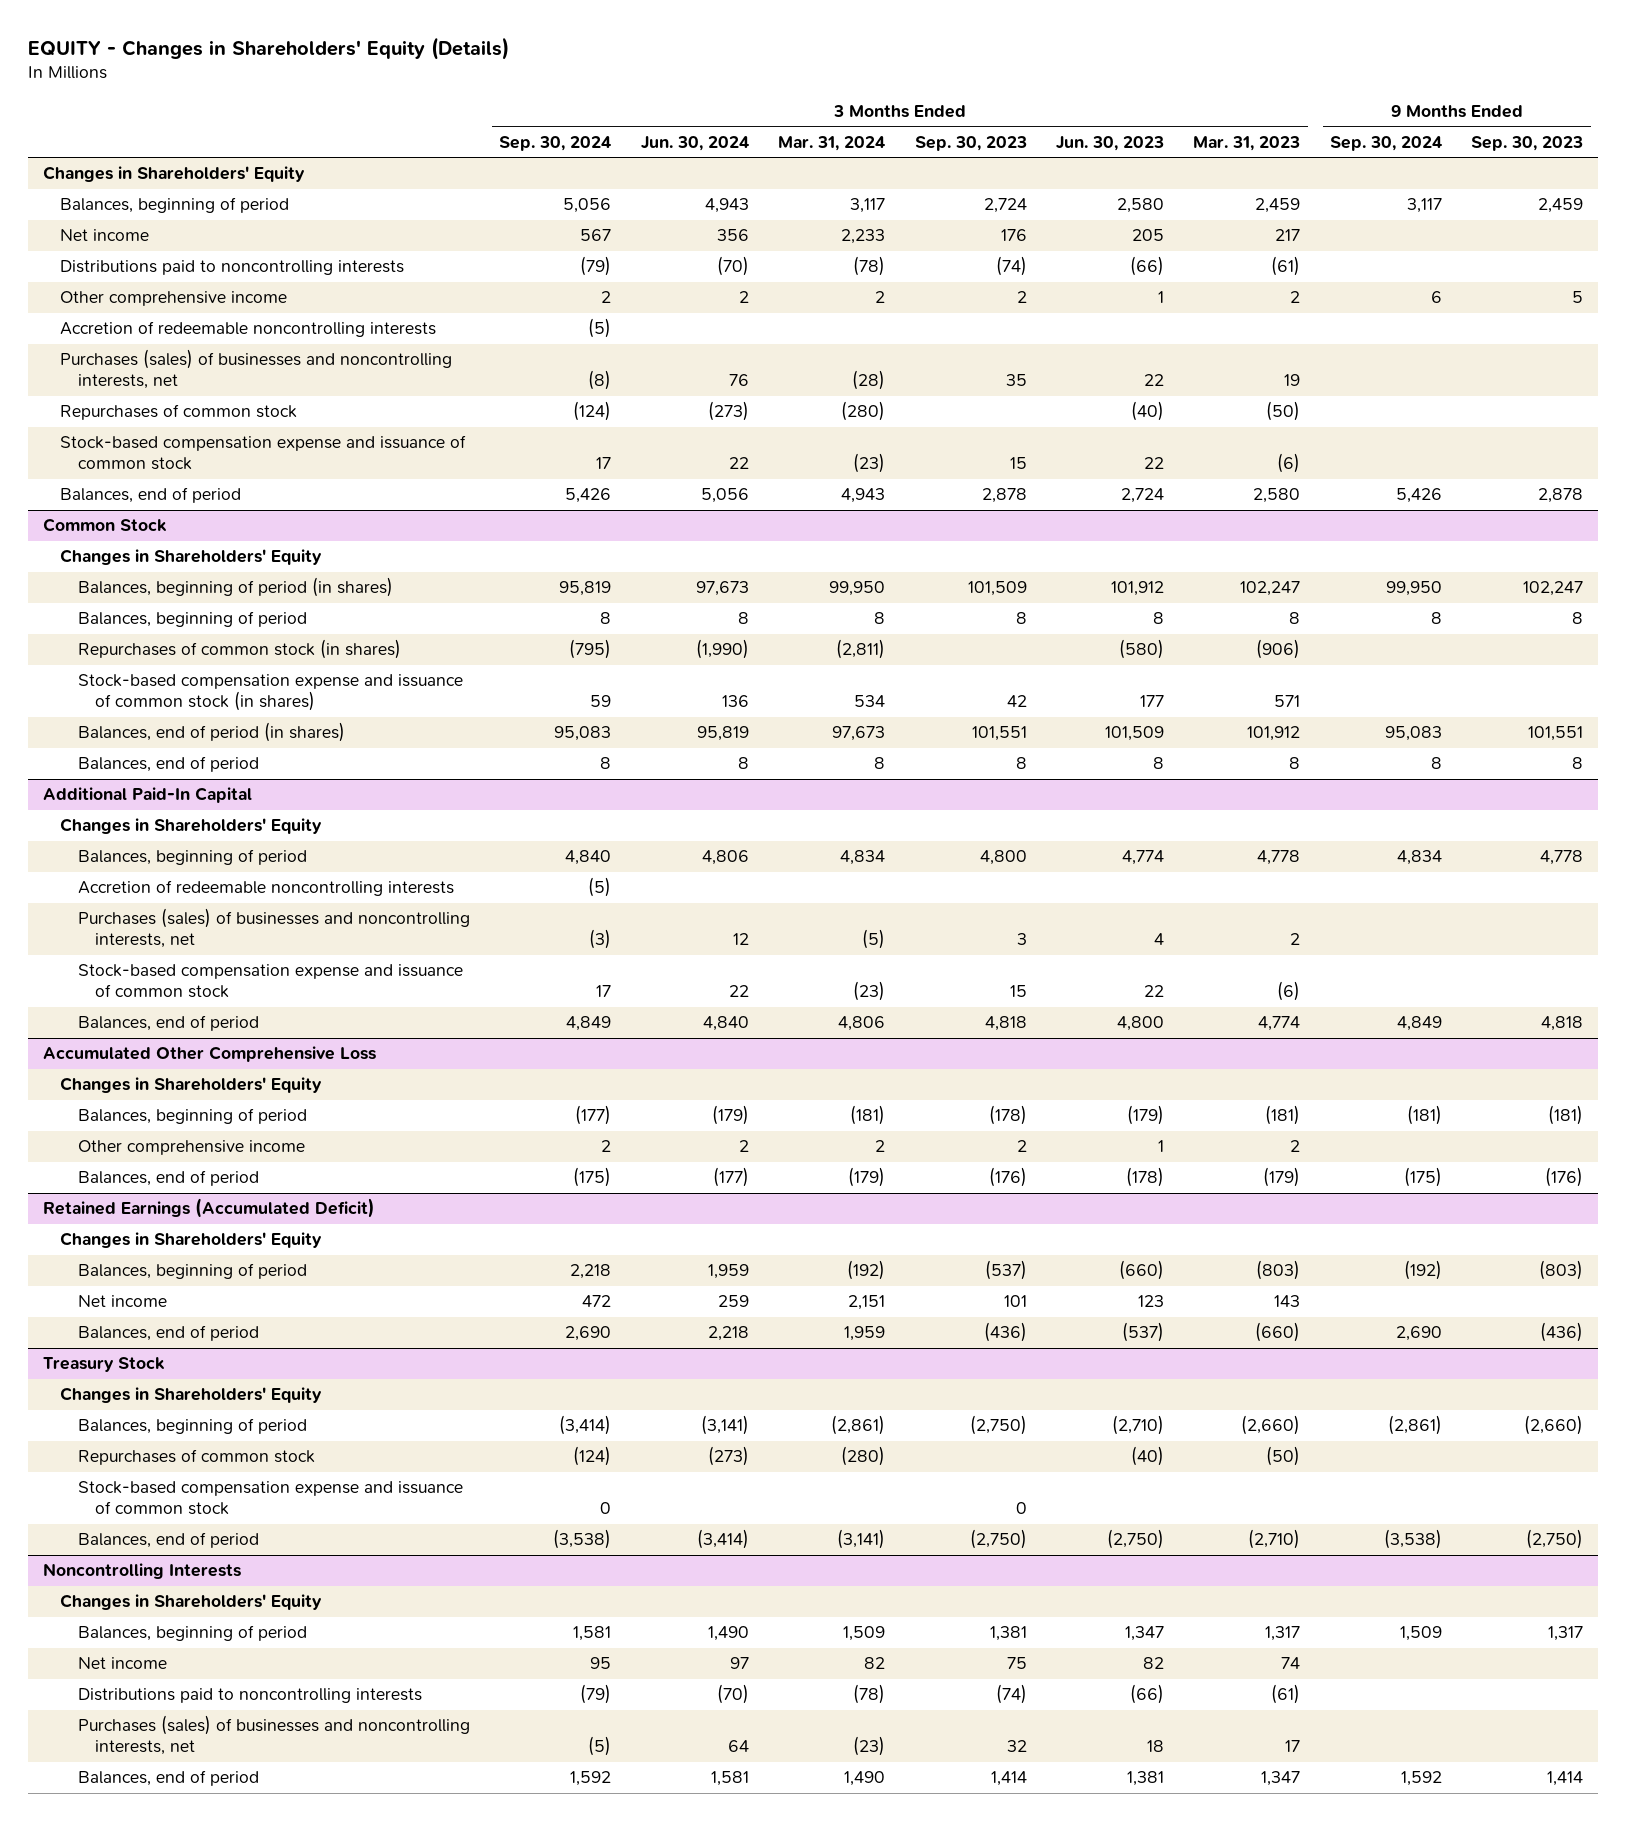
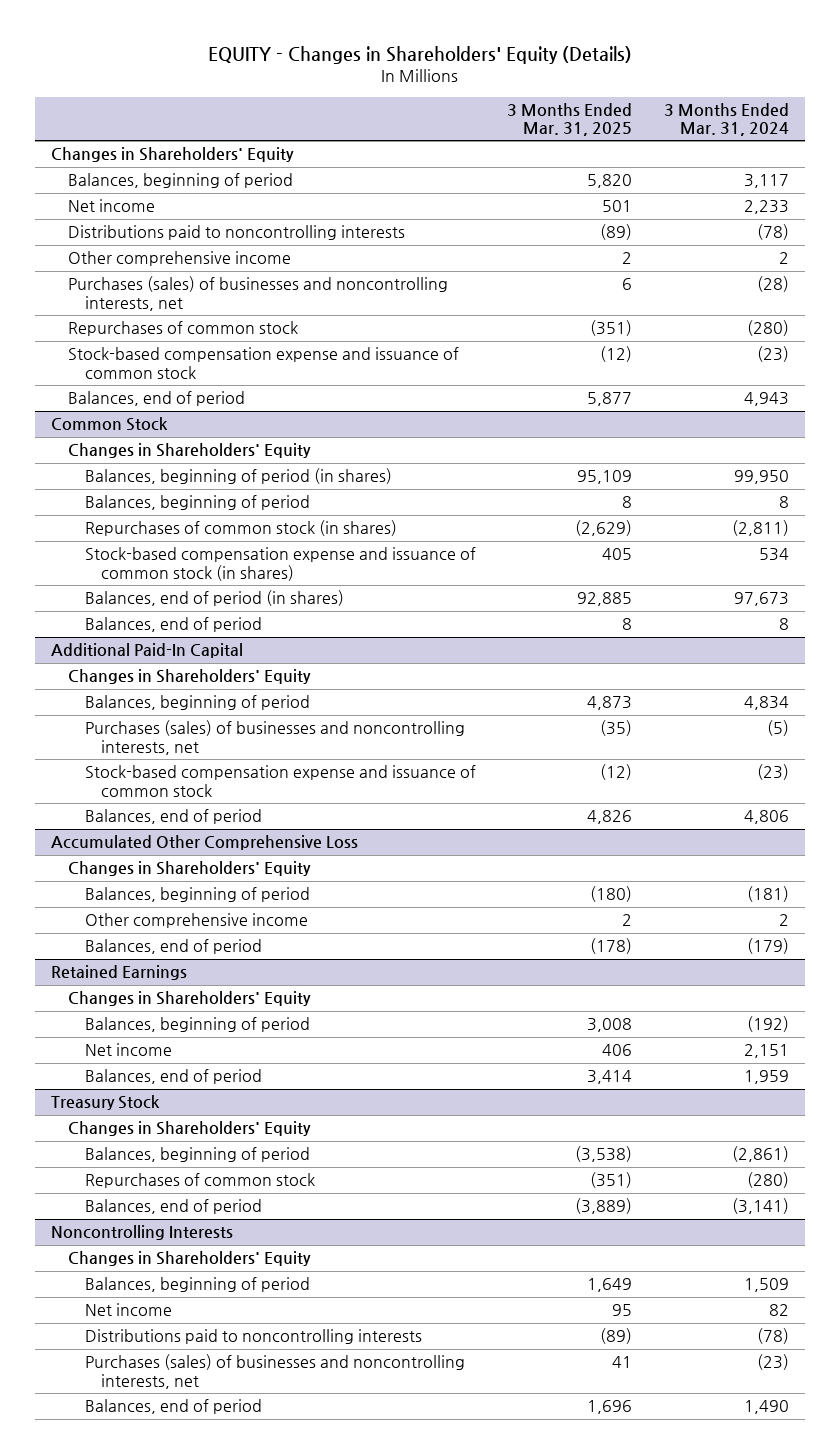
- | 3 Months Ended Sep. 30, 2024 | 3 Months Ended Jun. 30, 2024 | 3 Months Ended Mar. 31, 2024 | 3 Months Ended Sep. 30, 2023 | 3 Months Ended Jun. 30, 2023 | 3 Months Ended Mar. 31, 2023 | 9 Months Ended Sep. 30, 2024 | 9 Months Ended Sep. 30, 2023
+ | 3 Months Ended Mar. 31, 2025 | 3 Months Ended Mar. 31, 2024
- Accretion of redeemable noncontrolling interests | (5) | | | | | | |
@ Additional Paid-In Capital
- Accretion of redeemable noncontrolling interests | (5) | | | | | | |
- Retained Earnings (Accumulated Deficit)
+ Retained Earnings
@ Treasury Stock
- Stock-based compensation expense and issuance of common stock | 0 | | | 0 | | | |

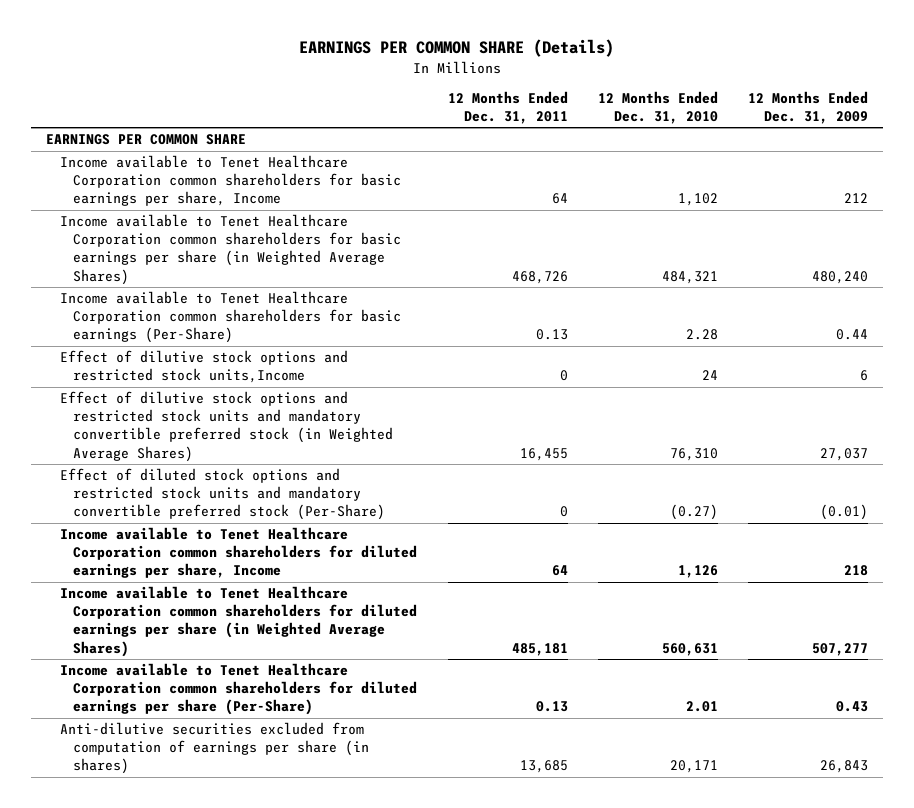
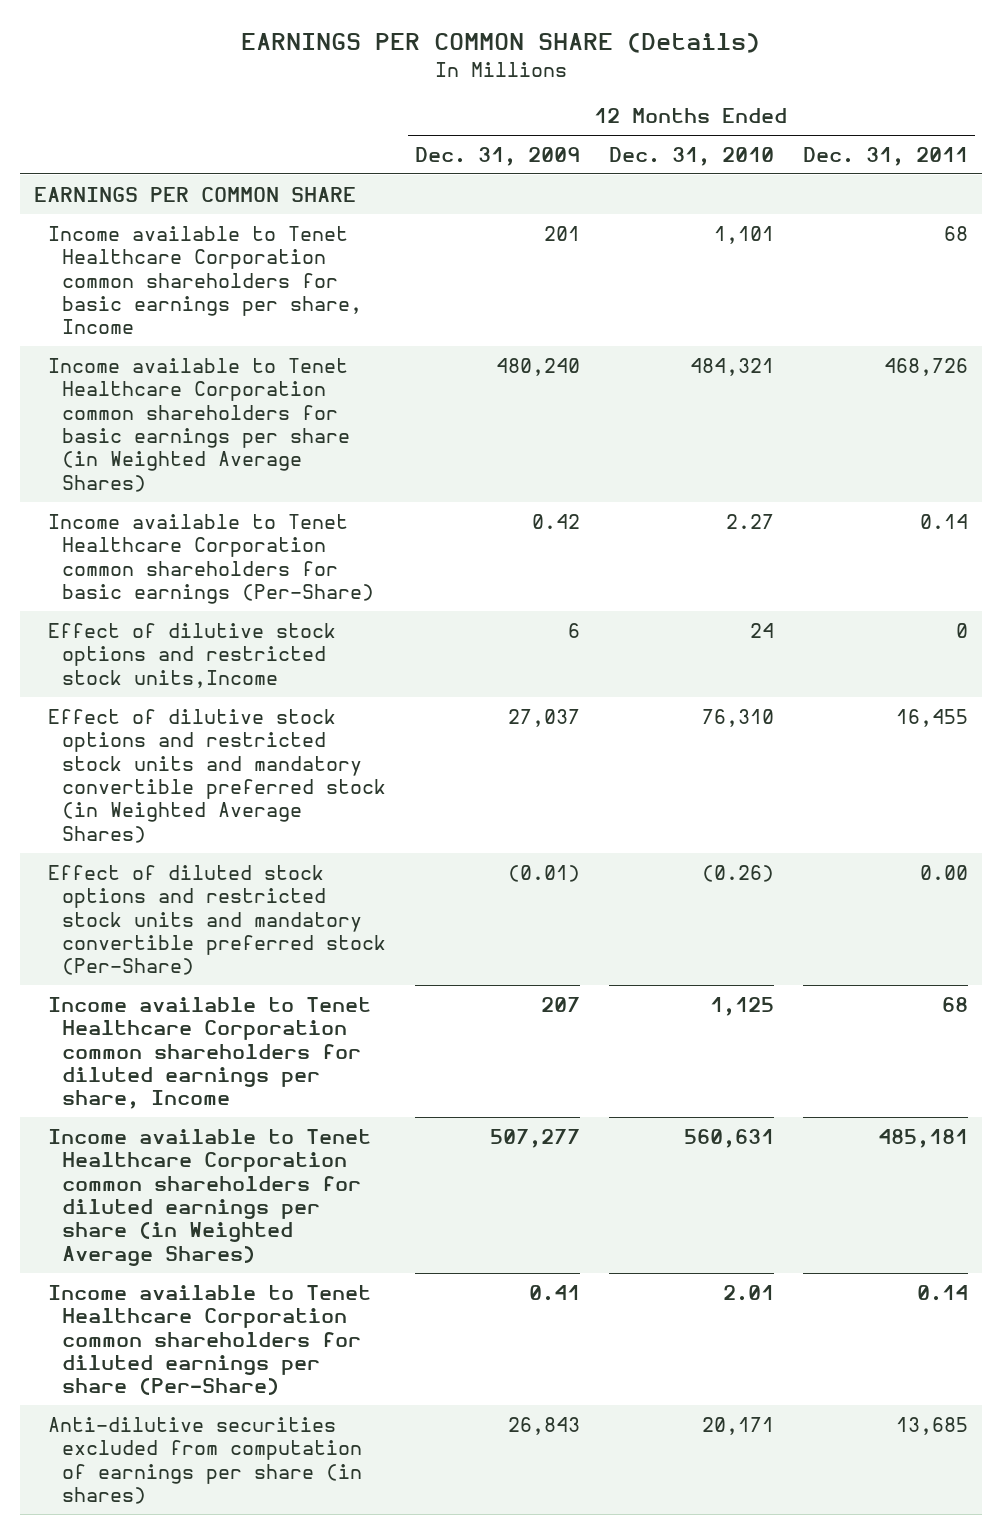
- | 12 Months Ended Dec. 31, 2011 | 12 Months Ended Dec. 31, 2010 | 12 Months Ended Dec. 31, 2009
+ | 12 Months Ended Dec. 31, 2009 | 12 Months Ended Dec. 31, 2010 | 12 Months Ended Dec. 31, 2011
- Income available to Tenet Healthcare Corporation common shareholders for basic earnings per share, Income | 64 | 1,102 | 212
+ Income available to Tenet Healthcare Corporation common shareholders for basic earnings per share, Income | 201 | 1,101 | 68
- Income available to Tenet Healthcare Corporation common shareholders for basic earnings (Per-Share) | 0.13 | 2.28 | 0.44
+ Income available to Tenet Healthcare Corporation common shareholders for basic earnings (Per-Share) | 0.42 | 2.27 | 0.14
- Effect of diluted stock options and restricted stock units and mandatory convertible preferred stock (Per-Share) | 0 | (0.27) | (0.01)
- Income available to Tenet Healthcare Corporation common shareholders for diluted earnings per share, Income | 64 | 1,126 | 218
+ Effect of diluted stock options and restricted stock units and mandatory convertible preferred stock (Per-Share) | (0.01) | (0.26) | 0.00
+ Income available to Tenet Healthcare Corporation common shareholders for diluted earnings per share, Income | 207 | 1,125 | 68
- Income available to Tenet Healthcare Corporation common shareholders for diluted earnings per share (Per-Share) | 0.13 | 2.01 | 0.43
+ Income available to Tenet Healthcare Corporation common shareholders for diluted earnings per share (Per-Share) | 0.41 | 2.01 | 0.14

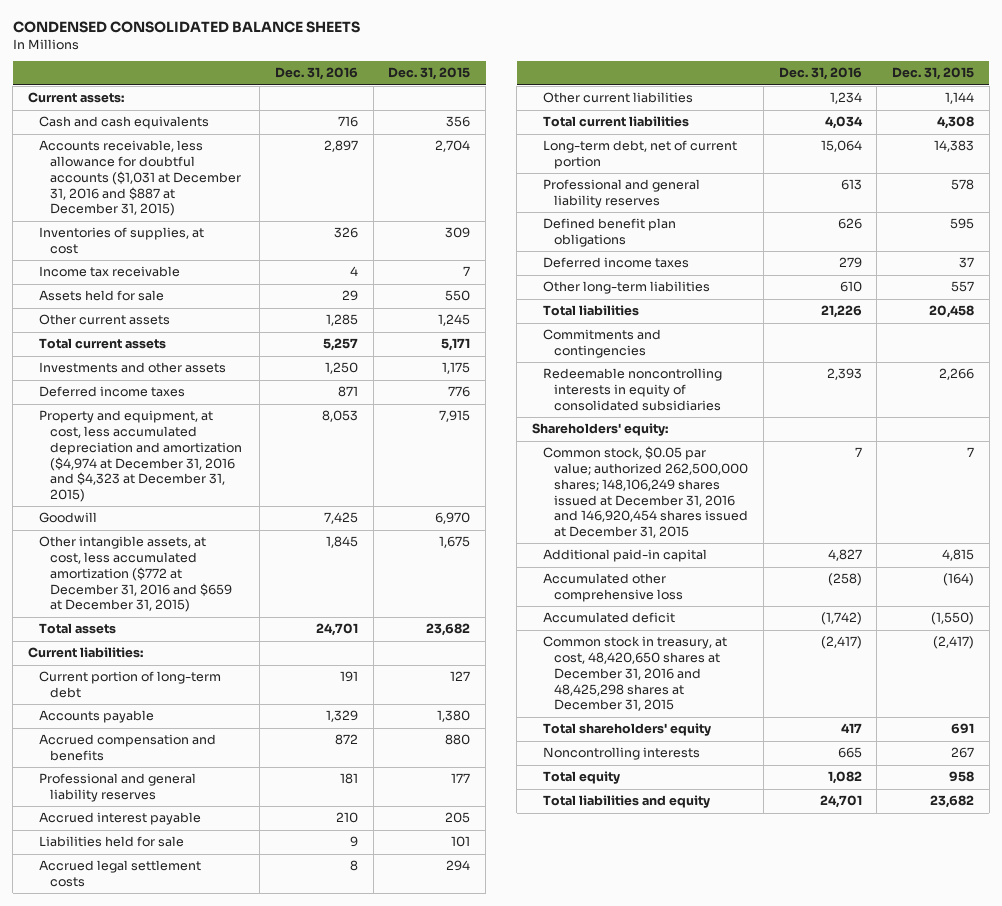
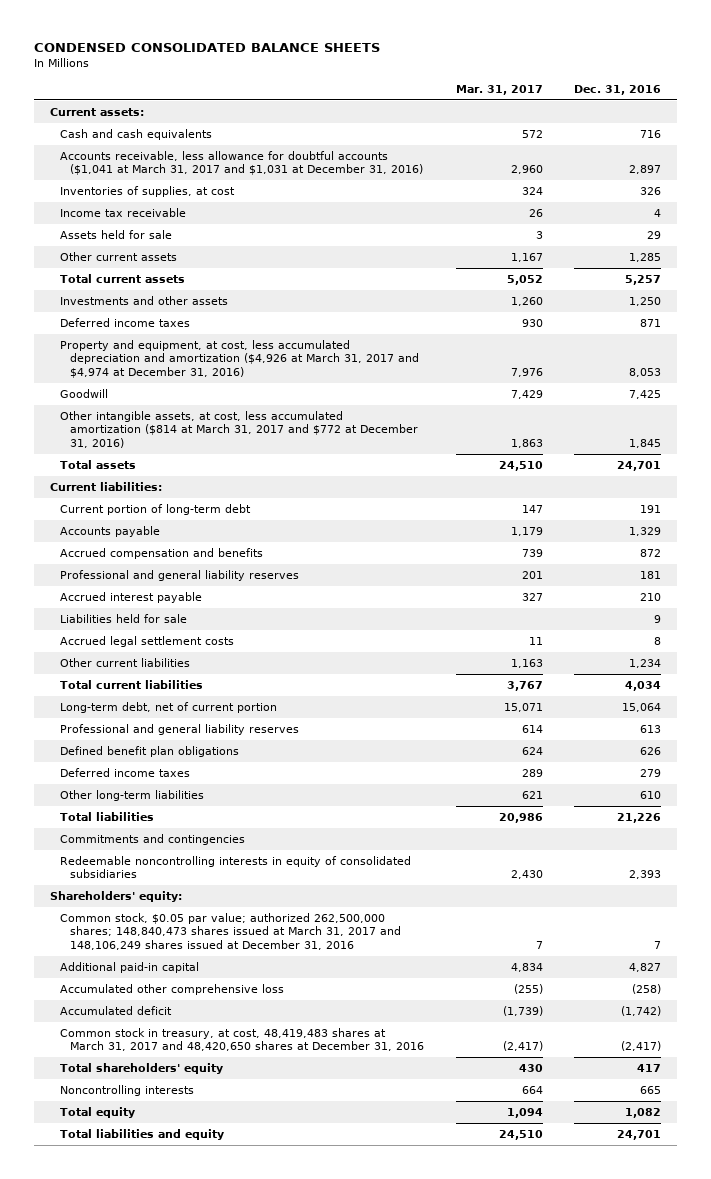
- | Dec. 31, 2016 | Dec. 31, 2015
+ | Mar. 31, 2017 | Dec. 31, 2016
- Accounts receivable, less allowance for doubtful accounts ($1,031 at December 31, 2016 and $887 at December 31, 2015) | 2,897 | 2,704
+ Accounts receivable, less allowance for doubtful accounts ($1,041 at March 31, 2017 and $1,031 at December 31, 2016) | 2,960 | 2,897
- Property and equipment, at cost, less accumulated depreciation and amortization ($4,974 at December 31, 2016 and $4,323 at December 31, 2015) | 8,053 | 7,915
+ Property and equipment, at cost, less accumulated depreciation and amortization ($4,926 at March 31, 2017 and $4,974 at December 31, 2016) | 7,976 | 8,053
- Other intangible assets, at cost, less accumulated amortization ($772 at December 31, 2016 and $659 at December 31, 2015) | 1,845 | 1,675
+ Other intangible assets, at cost, less accumulated amortization ($814 at March 31, 2017 and $772 at December 31, 2016) | 1,863 | 1,845
- Common stock, $0.05 par value; authorized 262,500,000 shares; 148,106,249 shares issued at December 31, 2016 and 146,920,454 shares issued at December 31, 2015 | 7 | 7
+ Common stock, $0.05 par value; authorized 262,500,000 shares; 148,840,473 shares issued at March 31, 2017 and 148,106,249 shares issued at December 31, 2016 | 7 | 7
- Common stock in treasury, at cost, 48,420,650 shares at December 31, 2016 and 48,425,298 shares at December 31, 2015 | (2,417) | (2,417)
+ Common stock in treasury, at cost, 48,419,483 shares at March 31, 2017 and 48,420,650 shares at December 31, 2016 | (2,417) | (2,417)

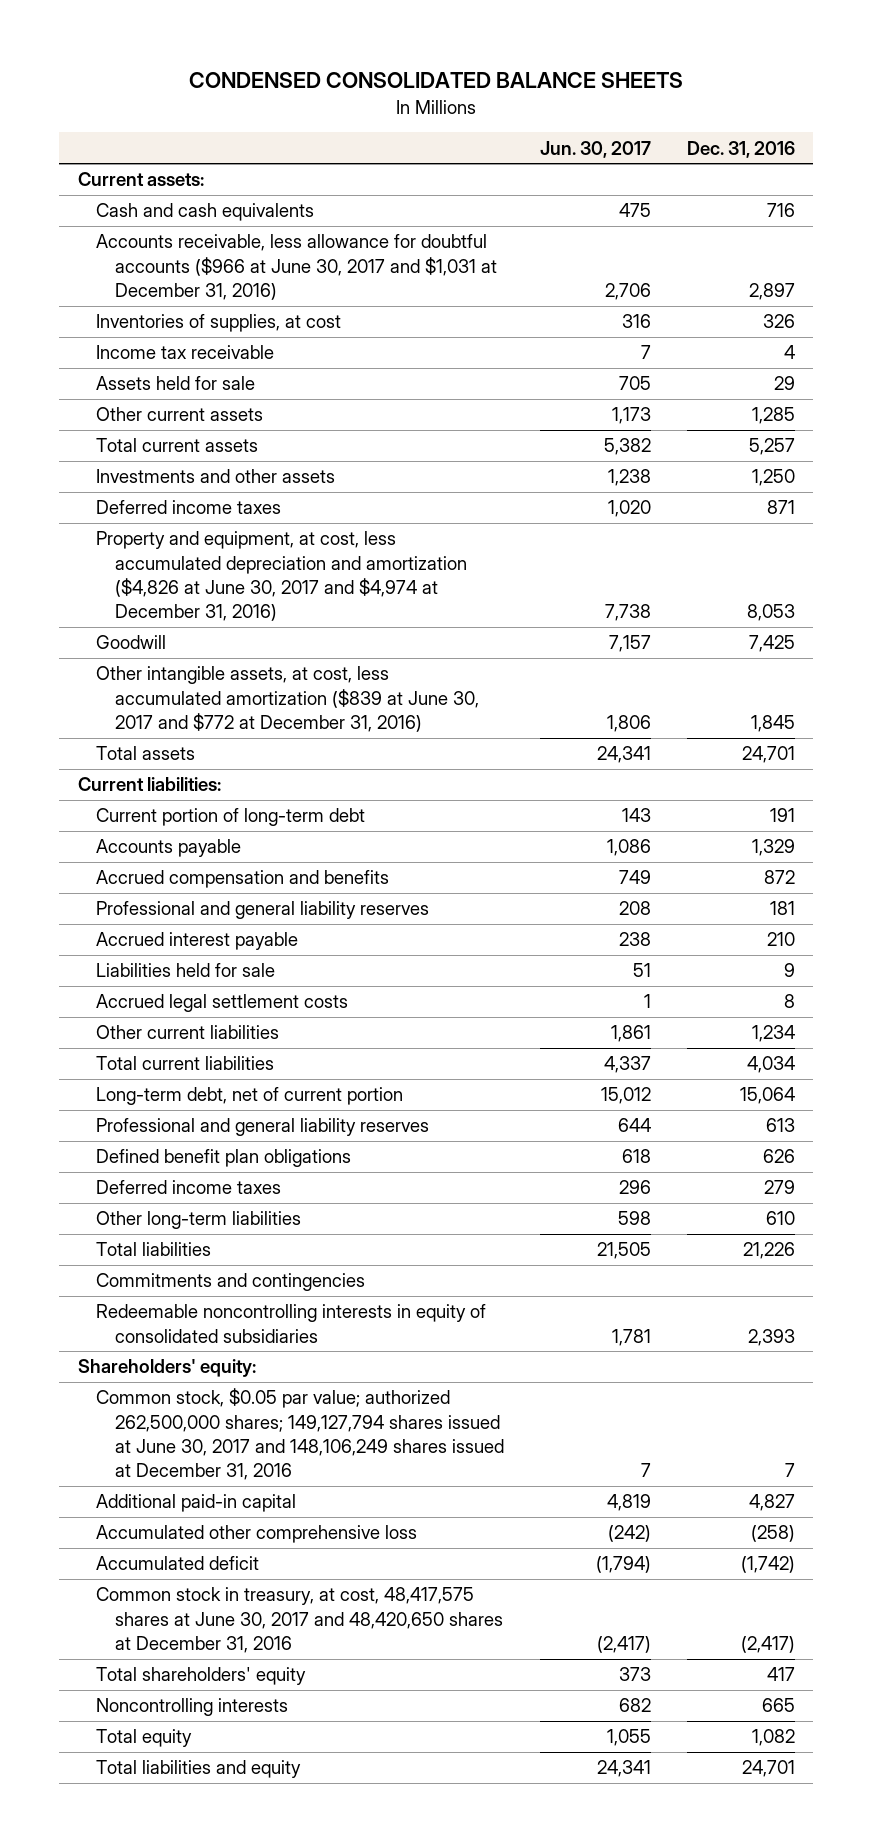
- | Mar. 31, 2017 | Dec. 31, 2016
+ | Jun. 30, 2017 | Dec. 31, 2016
- Accounts receivable, less allowance for doubtful accounts ($1,041 at March 31, 2017 and $1,031 at December 31, 2016) | 2,960 | 2,897
+ Accounts receivable, less allowance for doubtful accounts ($966 at June 30, 2017 and $1,031 at December 31, 2016) | 2,706 | 2,897
- Property and equipment, at cost, less accumulated depreciation and amortization ($4,926 at March 31, 2017 and $4,974 at December 31, 2016) | 7,976 | 8,053
+ Property and equipment, at cost, less accumulated depreciation and amortization ($4,826 at June 30, 2017 and $4,974 at December 31, 2016) | 7,738 | 8,053
- Other intangible assets, at cost, less accumulated amortization ($814 at March 31, 2017 and $772 at December 31, 2016) | 1,863 | 1,845
+ Other intangible assets, at cost, less accumulated amortization ($839 at June 30, 2017 and $772 at December 31, 2016) | 1,806 | 1,845
- Common stock, $0.05 par value; authorized 262,500,000 shares; 148,840,473 shares issued at March 31, 2017 and 148,106,249 shares issued at December 31, 2016 | 7 | 7
+ Common stock, $0.05 par value; authorized 262,500,000 shares; 149,127,794 shares issued at June 30, 2017 and 148,106,249 shares issued at December 31, 2016 | 7 | 7
- Common stock in treasury, at cost, 48,419,483 shares at March 31, 2017 and 48,420,650 shares at December 31, 2016 | (2,417) | (2,417)
+ Common stock in treasury, at cost, 48,417,575 shares at June 30, 2017 and 48,420,650 shares at December 31, 2016 | (2,417) | (2,417)

